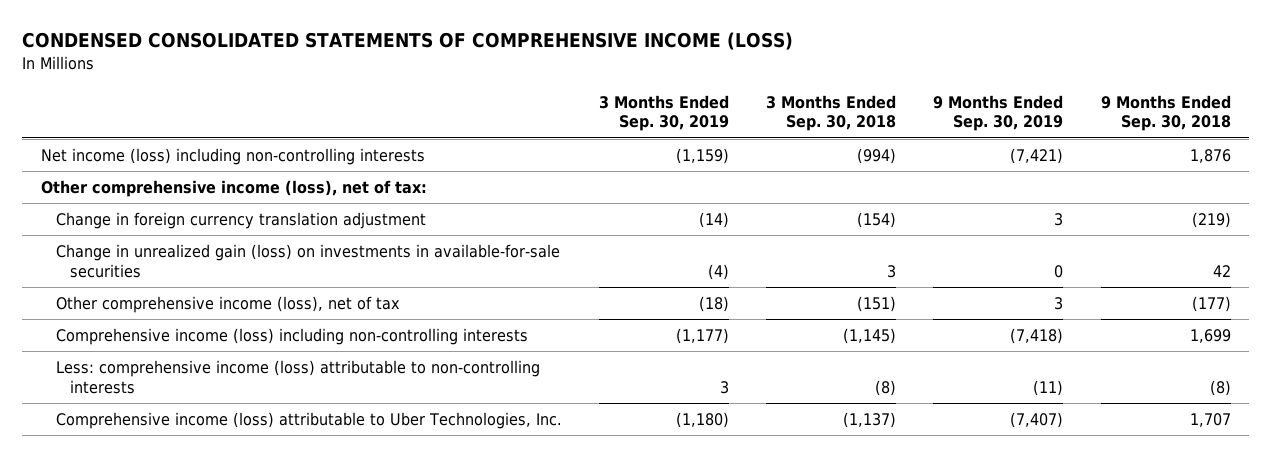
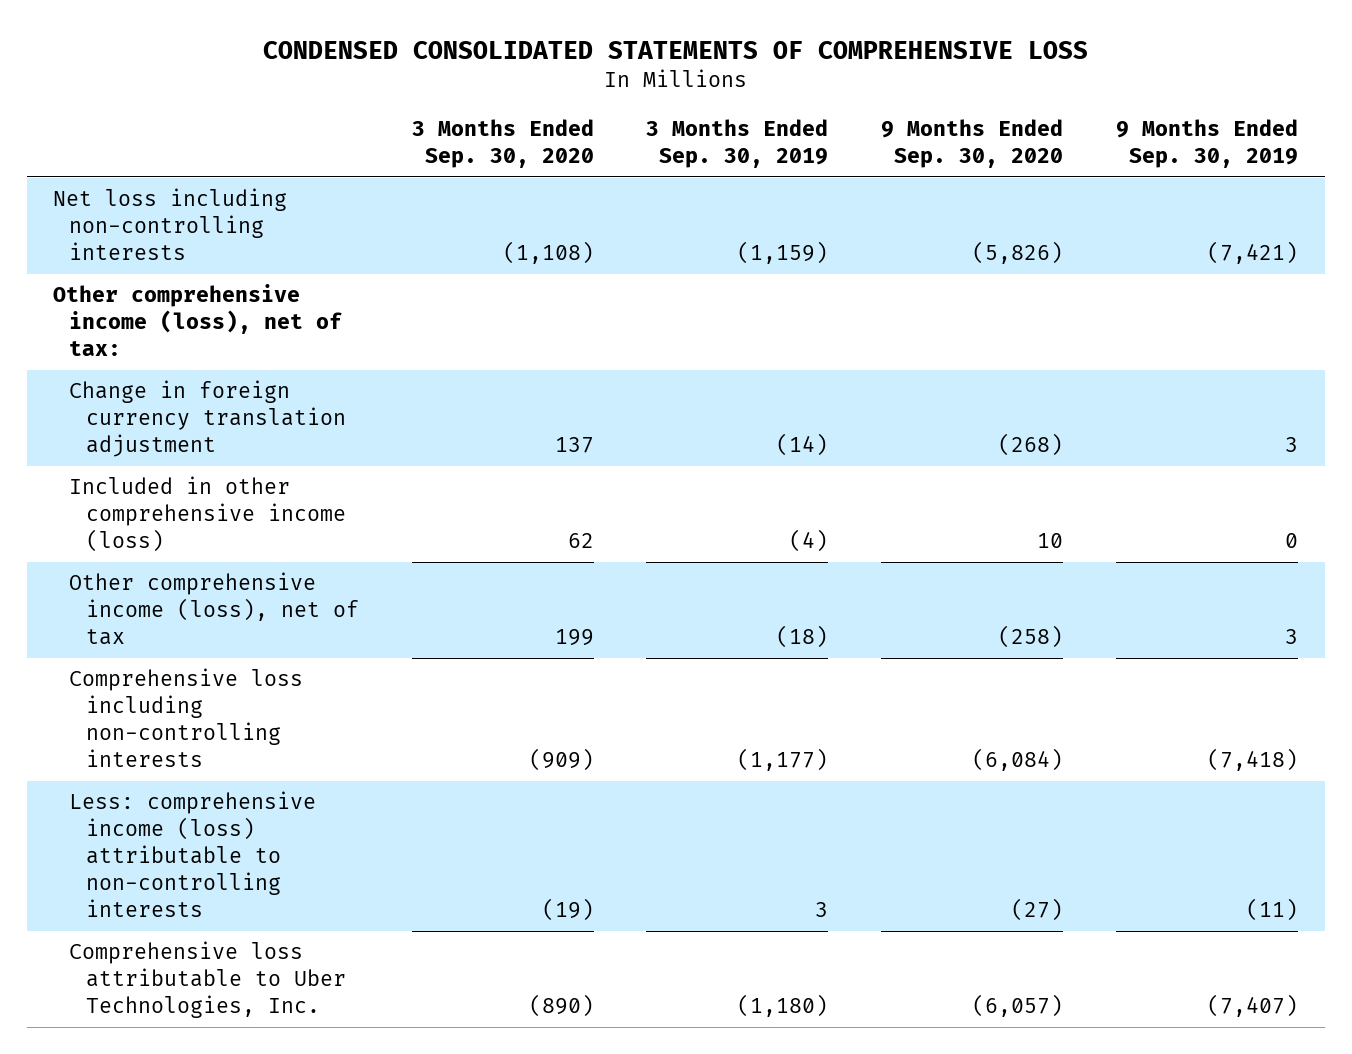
- CONDENSED CONSOLIDATED STATEMENTS OF COMPREHENSIVE INCOME (LOSS)
+ CONDENSED CONSOLIDATED STATEMENTS OF COMPREHENSIVE LOSS
- | 3 Months Ended Sep. 30, 2019 | 3 Months Ended Sep. 30, 2018 | 9 Months Ended Sep. 30, 2019 | 9 Months Ended Sep. 30, 2018
+ | 3 Months Ended Sep. 30, 2020 | 3 Months Ended Sep. 30, 2019 | 9 Months Ended Sep. 30, 2020 | 9 Months Ended Sep. 30, 2019
- Net income (loss) including non-controlling interests | (1,159) | (994) | (7,421) | 1,876
+ Net loss including non-controlling interests | (1,108) | (1,159) | (5,826) | (7,421)
- Change in unrealized gain (loss) on investments in available-for-sale securities | (4) | 3 | 0 | 42
+ Included in other comprehensive income (loss) | 62 | (4) | 10 | 0
- Comprehensive income (loss) including non-controlling interests | (1,177) | (1,145) | (7,418) | 1,699
+ Comprehensive loss including non-controlling interests | (909) | (1,177) | (6,084) | (7,418)
- Comprehensive income (loss) attributable to Uber Technologies, Inc. | (1,180) | (1,137) | (7,407) | 1,707
+ Comprehensive loss attributable to Uber Technologies, Inc. | (890) | (1,180) | (6,057) | (7,407)

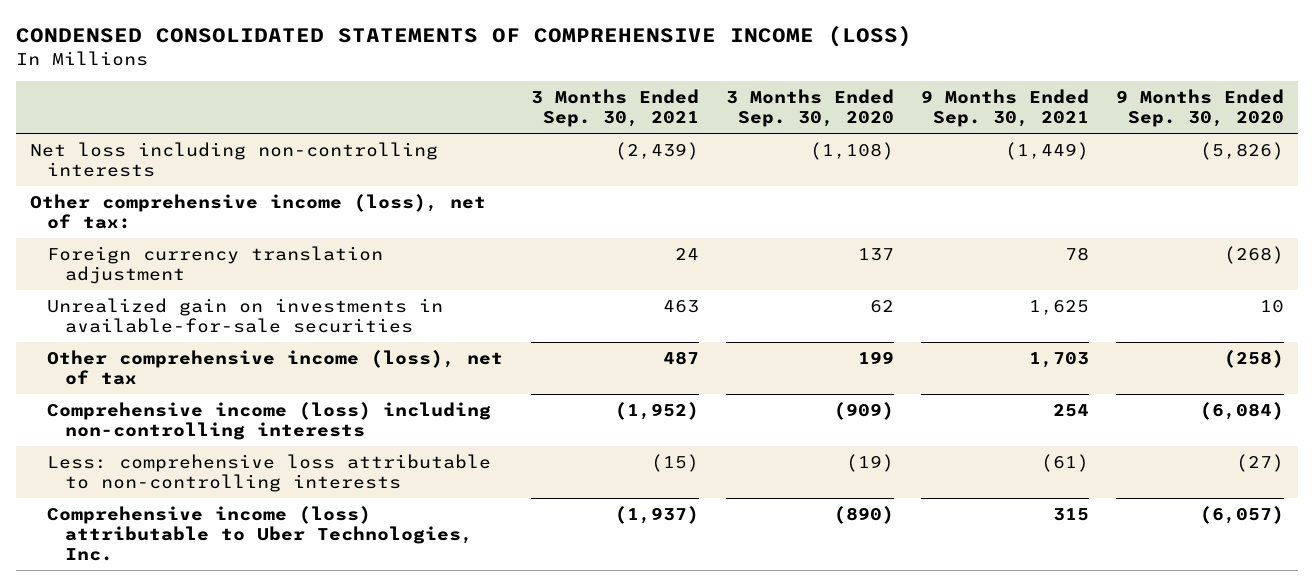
- CONDENSED CONSOLIDATED STATEMENTS OF COMPREHENSIVE LOSS
+ CONDENSED CONSOLIDATED STATEMENTS OF COMPREHENSIVE INCOME (LOSS)
- | 3 Months Ended Sep. 30, 2020 | 3 Months Ended Sep. 30, 2019 | 9 Months Ended Sep. 30, 2020 | 9 Months Ended Sep. 30, 2019
+ | 3 Months Ended Sep. 30, 2021 | 3 Months Ended Sep. 30, 2020 | 9 Months Ended Sep. 30, 2021 | 9 Months Ended Sep. 30, 2020
- Change in foreign currency translation adjustment | 137 | (14) | (268) | 3
- Included in other comprehensive income (loss) | 62 | (4) | 10 | 0
+ Foreign currency translation adjustment | 24 | 137 | 78 | (268)
+ Unrealized gain on investments in available-for-sale securities | 463 | 62 | 1,625 | 10
- Comprehensive loss including non-controlling interests | (909) | (1,177) | (6,084) | (7,418)
- Less: comprehensive income (loss) attributable to non-controlling interests | (19) | 3 | (27) | (11)
- Comprehensive loss attributable to Uber Technologies, Inc. | (890) | (1,180) | (6,057) | (7,407)
+ Comprehensive income (loss) including non-controlling interests | (1,952) | (909) | 254 | (6,084)
+ Less: comprehensive loss attributable to non-controlling interests | (15) | (19) | (61) | (27)
+ Comprehensive income (loss) attributable to Uber Technologies, Inc. | (1,937) | (890) | 315 | (6,057)

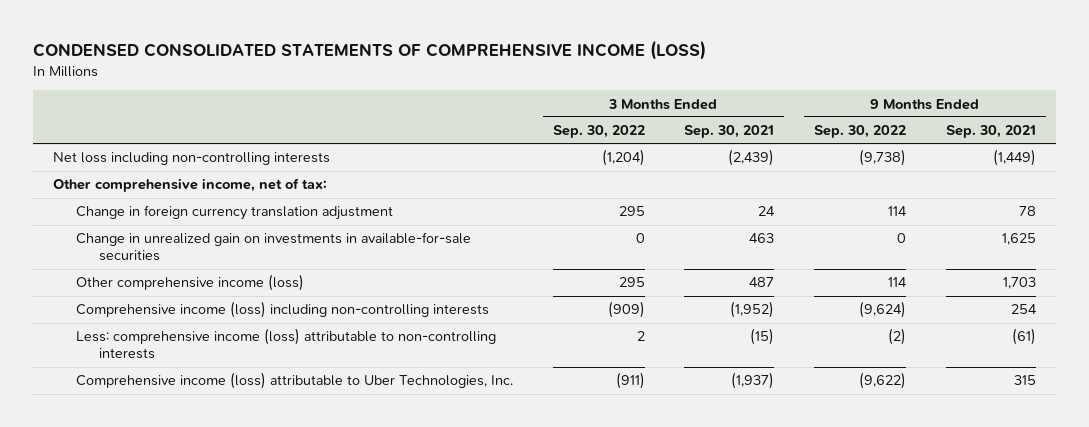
- | 3 Months Ended Sep. 30, 2021 | 3 Months Ended Sep. 30, 2020 | 9 Months Ended Sep. 30, 2021 | 9 Months Ended Sep. 30, 2020
+ | 3 Months Ended Sep. 30, 2022 | 3 Months Ended Sep. 30, 2021 | 9 Months Ended Sep. 30, 2022 | 9 Months Ended Sep. 30, 2021
- Other comprehensive income (loss), net of tax:
- Foreign currency translation adjustment | 24 | 137 | 78 | (268)
- Unrealized gain on investments in available-for-sale securities | 463 | 62 | 1,625 | 10
- Other comprehensive income (loss), net of tax | 487 | 199 | 1,703 | (258)
+ Other comprehensive income, net of tax:
+ Change in foreign currency translation adjustment | 295 | 24 | 114 | 78
+ Change in unrealized gain on investments in available-for-sale securities | 0 | 463 | 0 | 1,625
+ Other comprehensive income (loss) | 295 | 487 | 114 | 1,703
- Less: comprehensive loss attributable to non-controlling interests | (15) | (19) | (61) | (27)
+ Less: comprehensive income (loss) attributable to non-controlling interests | 2 | (15) | (2) | (61)

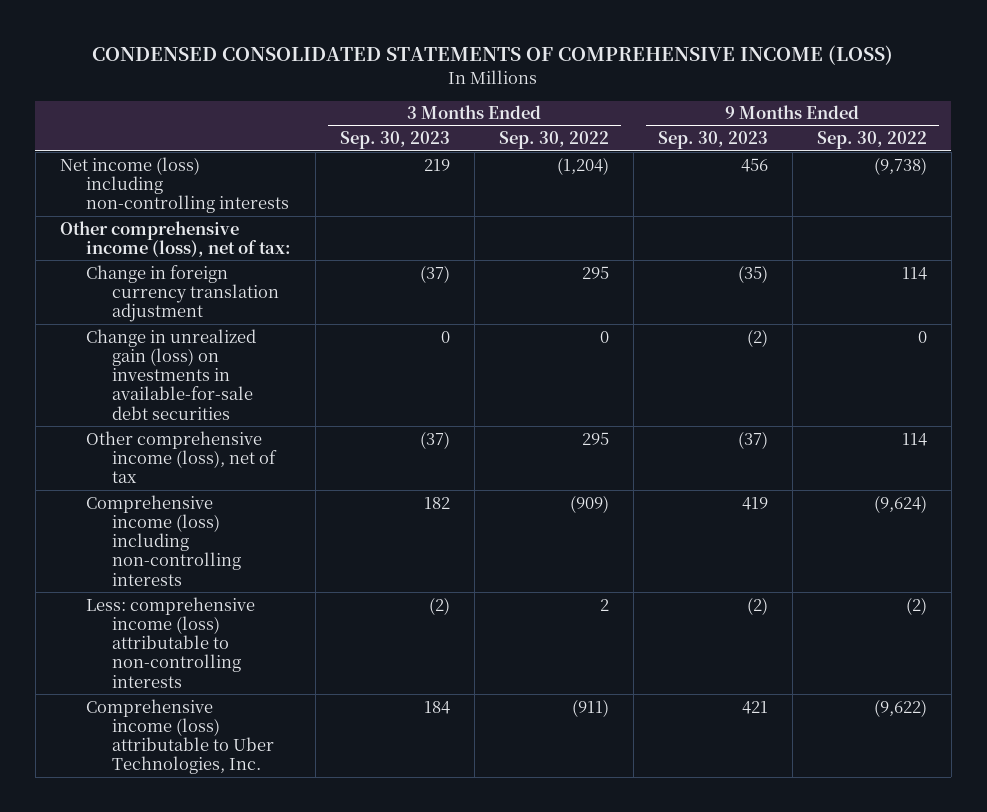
- | 3 Months Ended Sep. 30, 2022 | 3 Months Ended Sep. 30, 2021 | 9 Months Ended Sep. 30, 2022 | 9 Months Ended Sep. 30, 2021
+ | 3 Months Ended Sep. 30, 2023 | 3 Months Ended Sep. 30, 2022 | 9 Months Ended Sep. 30, 2023 | 9 Months Ended Sep. 30, 2022
- Net loss including non-controlling interests | (1,204) | (2,439) | (9,738) | (1,449)
- Other comprehensive income, net of tax:
+ Net income (loss) including non-controlling interests | 219 | (1,204) | 456 | (9,738)
+ Other comprehensive income (loss), net of tax:
- Change in unrealized gain on investments in available-for-sale securities | 0 | 463 | 0 | 1,625
- Other comprehensive income (loss) | 295 | 487 | 114 | 1,703
+ Change in unrealized gain (loss) on investments in available-for-sale debt securities | 0 | 0 | (2) | 0
+ Other comprehensive income (loss), net of tax | (37) | 295 | (37) | 114

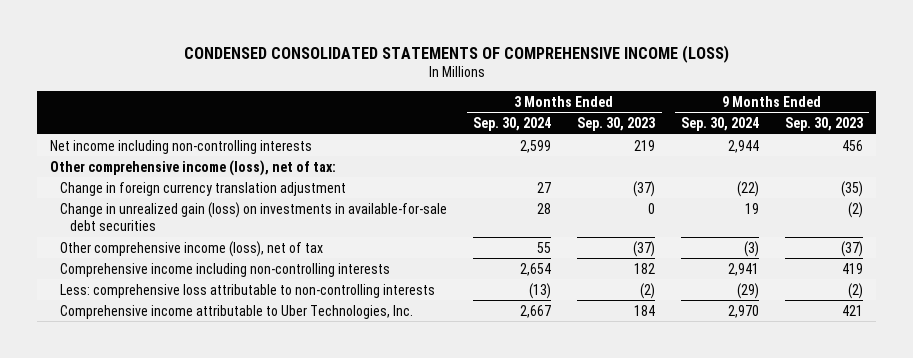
- | 3 Months Ended Sep. 30, 2023 | 3 Months Ended Sep. 30, 2022 | 9 Months Ended Sep. 30, 2023 | 9 Months Ended Sep. 30, 2022
+ | 3 Months Ended Sep. 30, 2024 | 3 Months Ended Sep. 30, 2023 | 9 Months Ended Sep. 30, 2024 | 9 Months Ended Sep. 30, 2023
- Net income (loss) including non-controlling interests | 219 | (1,204) | 456 | (9,738)
+ Net income including non-controlling interests | 2,599 | 219 | 2,944 | 456
- Comprehensive income (loss) including non-controlling interests | 182 | (909) | 419 | (9,624)
- Less: comprehensive income (loss) attributable to non-controlling interests | (2) | 2 | (2) | (2)
- Comprehensive income (loss) attributable to Uber Technologies, Inc. | 184 | (911) | 421 | (9,622)
+ Comprehensive income including non-controlling interests | 2,654 | 182 | 2,941 | 419
+ Less: comprehensive loss attributable to non-controlling interests | (13) | (2) | (29) | (2)
+ Comprehensive income attributable to Uber Technologies, Inc. | 2,667 | 184 | 2,970 | 421

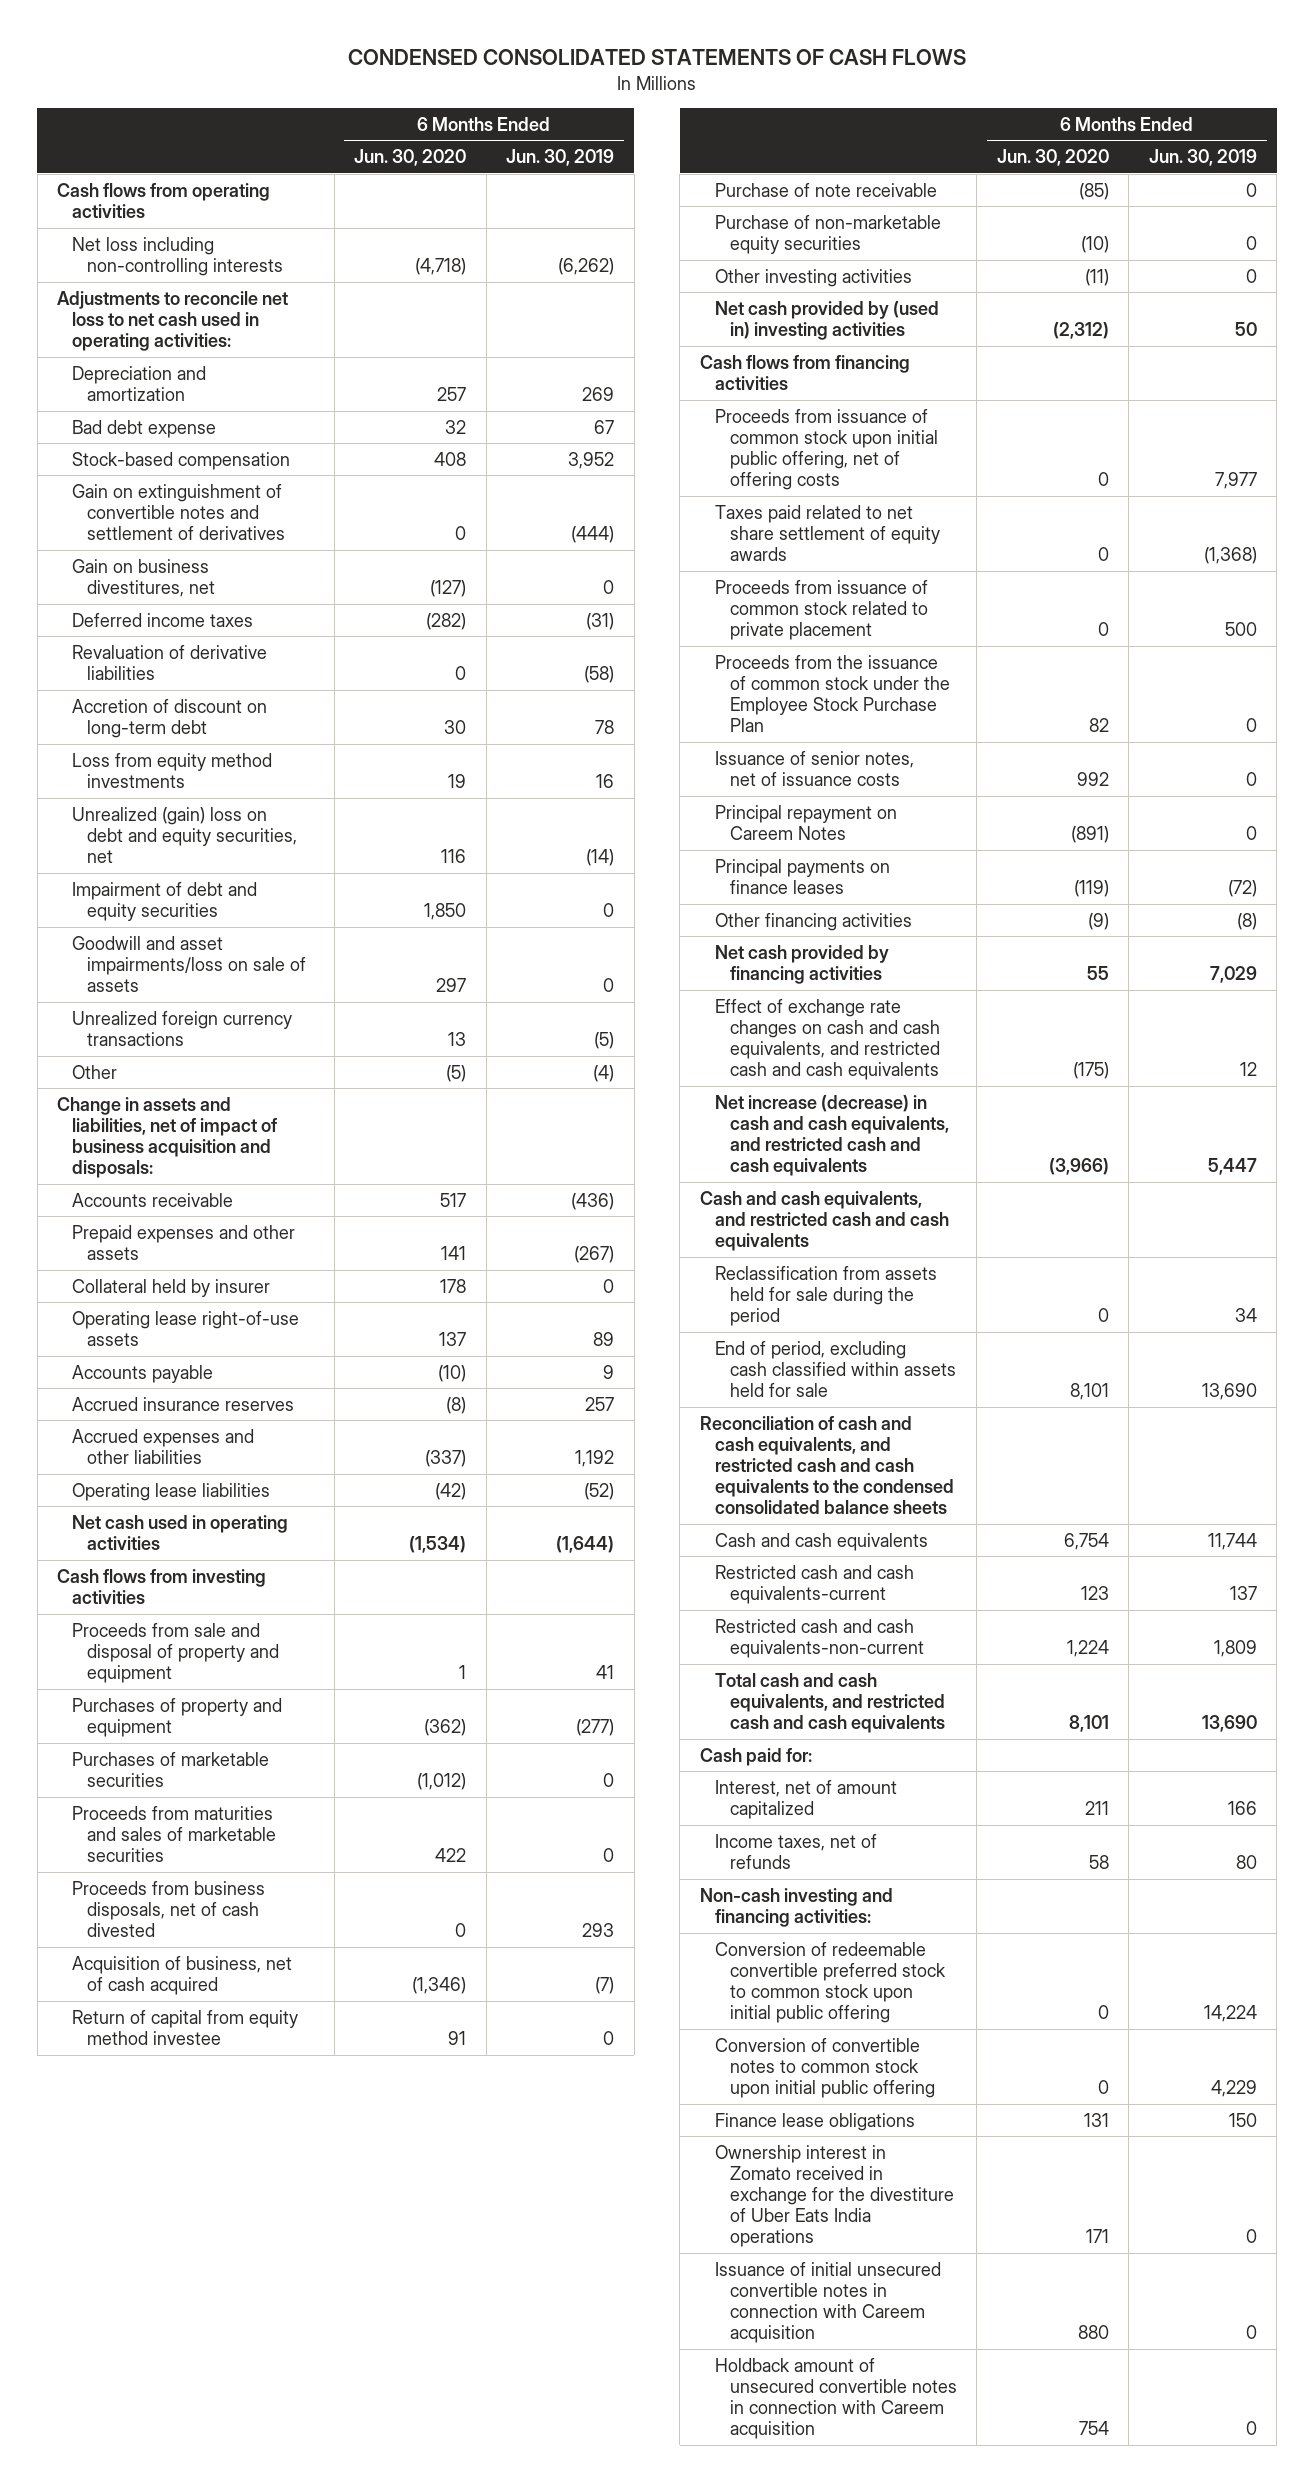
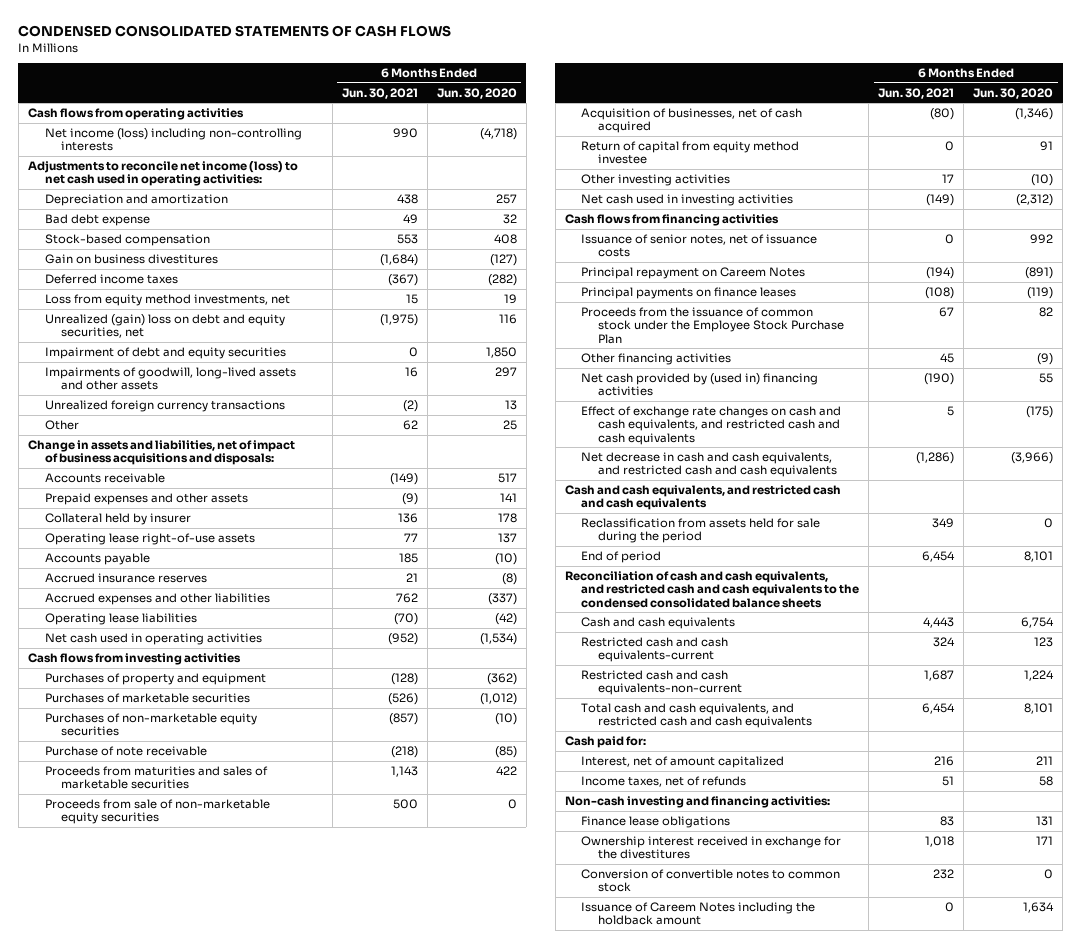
- | 6 Months Ended Jun. 30, 2020 | 6 Months Ended Jun. 30, 2019
+ | 6 Months Ended Jun. 30, 2021 | 6 Months Ended Jun. 30, 2020
- Net loss including non-controlling interests | (4,718) | (6,262)
- Adjustments to reconcile net loss to net cash used in operating activities:
+ Net income (loss) including non-controlling interests | 990 | (4,718)
+ Adjustments to reconcile net income (loss) to net cash used in operating activities:
- Gain on extinguishment of convertible notes and settlement of derivatives | 0 | (444)
- Gain on business divestitures, net | (127) | 0
+ Gain on business divestitures | (1,684) | (127)
- Revaluation of derivative liabilities | 0 | (58)
- Accretion of discount on long-term debt | 30 | 78
- Loss from equity method investments | 19 | 16
+ Loss from equity method investments, net | 15 | 19
- Goodwill and asset impairments/loss on sale of assets | 297 | 0
+ Impairments of goodwill, long-lived assets and other assets | 16 | 297
- Other | (5) | (4)
- Change in assets and liabilities, net of impact of business acquisition and disposals:
+ Other | 62 | 25
+ Change in assets and liabilities, net of impact of business acquisitions and disposals:
- Proceeds from sale and disposal of property and equipment | 1 | 41
+ Purchases of non-marketable equity securities | (857) | (10)
moved up: Purchase of note receivable | (218) | (85)
- Proceeds from business disposals, net of cash divested | 0 | 293
- Acquisition of business, net of cash acquired | (1,346) | (7)
+ Proceeds from sale of non-marketable equity securities | 500 | 0
+ Acquisition of businesses, net of cash acquired | (80) | (1,346)
- Purchase of non-marketable equity securities | (10) | 0
- Other investing activities | (11) | 0
- Net cash provided by (used in) investing activities | (2,312) | 50
+ Other investing activities | 17 | (10)
+ Net cash used in investing activities | (149) | (2,312)
- Proceeds from issuance of common stock upon initial public offering, net of offering costs | 0 | 7,977
- Taxes paid related to net share settlement of equity awards | 0 | (1,368)
- Proceeds from issuance of common stock related to private placement | 0 | 500
moved down: Proceeds from the issuance of common stock under the Employee Stock Purchase Plan | 67 | 82
- Net cash provided by financing activities | 55 | 7,029
+ Net cash provided by (used in) financing activities | (190) | 55
- Net increase (decrease) in cash and cash equivalents, and restricted cash and cash equivalents | (3,966) | 5,447
+ Net decrease in cash and cash equivalents, and restricted cash and cash equivalents | (1,286) | (3,966)
- End of period, excluding cash classified within assets held for sale | 8,101 | 13,690
+ End of period | 6,454 | 8,101
- Conversion of redeemable convertible preferred stock to common stock upon initial public offering | 0 | 14,224
- Conversion of convertible notes to common stock upon initial public offering | 0 | 4,229
- Ownership interest in Zomato received in exchange for the divestiture of Uber Eats India operations | 171 | 0
- Issuance of initial unsecured convertible notes in connection with Careem acquisition | 880 | 0
- Holdback amount of unsecured convertible notes in connection with Careem acquisition | 754 | 0
+ Ownership interest received in exchange for the divestitures | 1,018 | 171
+ Conversion of convertible notes to common stock | 232 | 0
+ Issuance of Careem Notes including the holdback amount | 0 | 1,634

